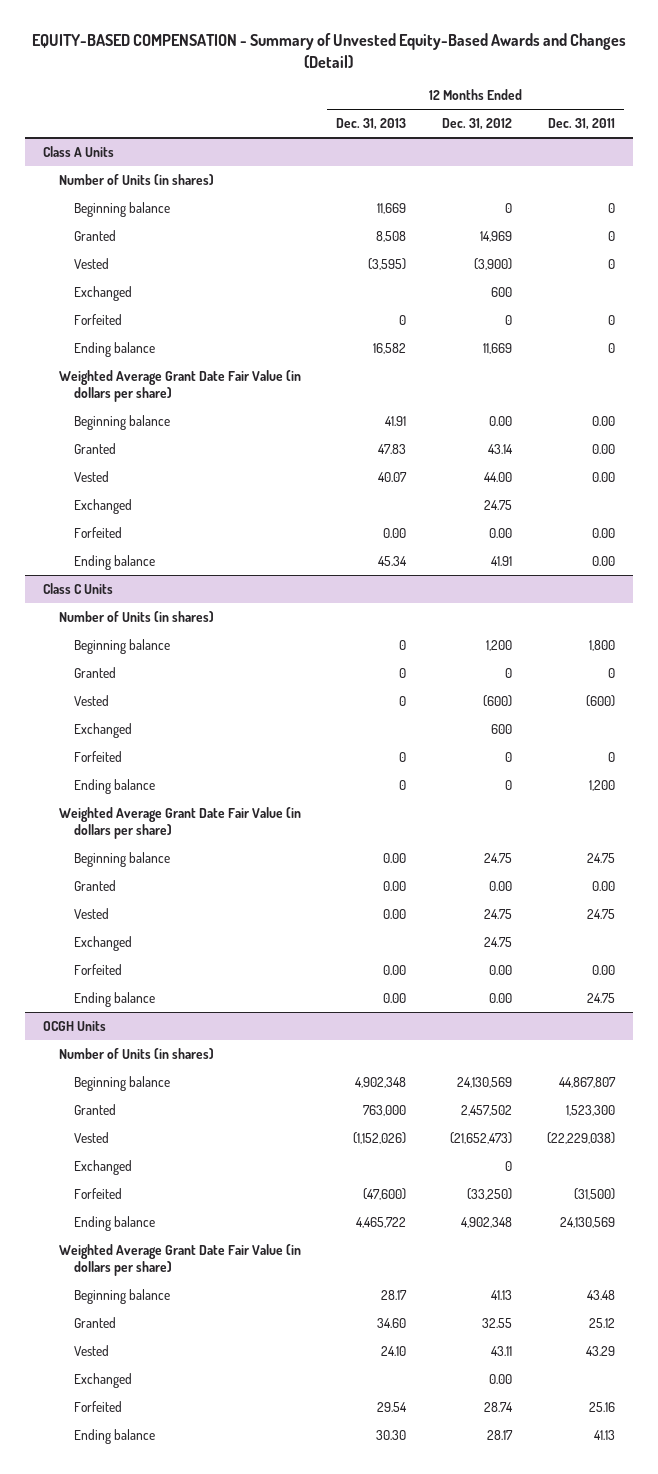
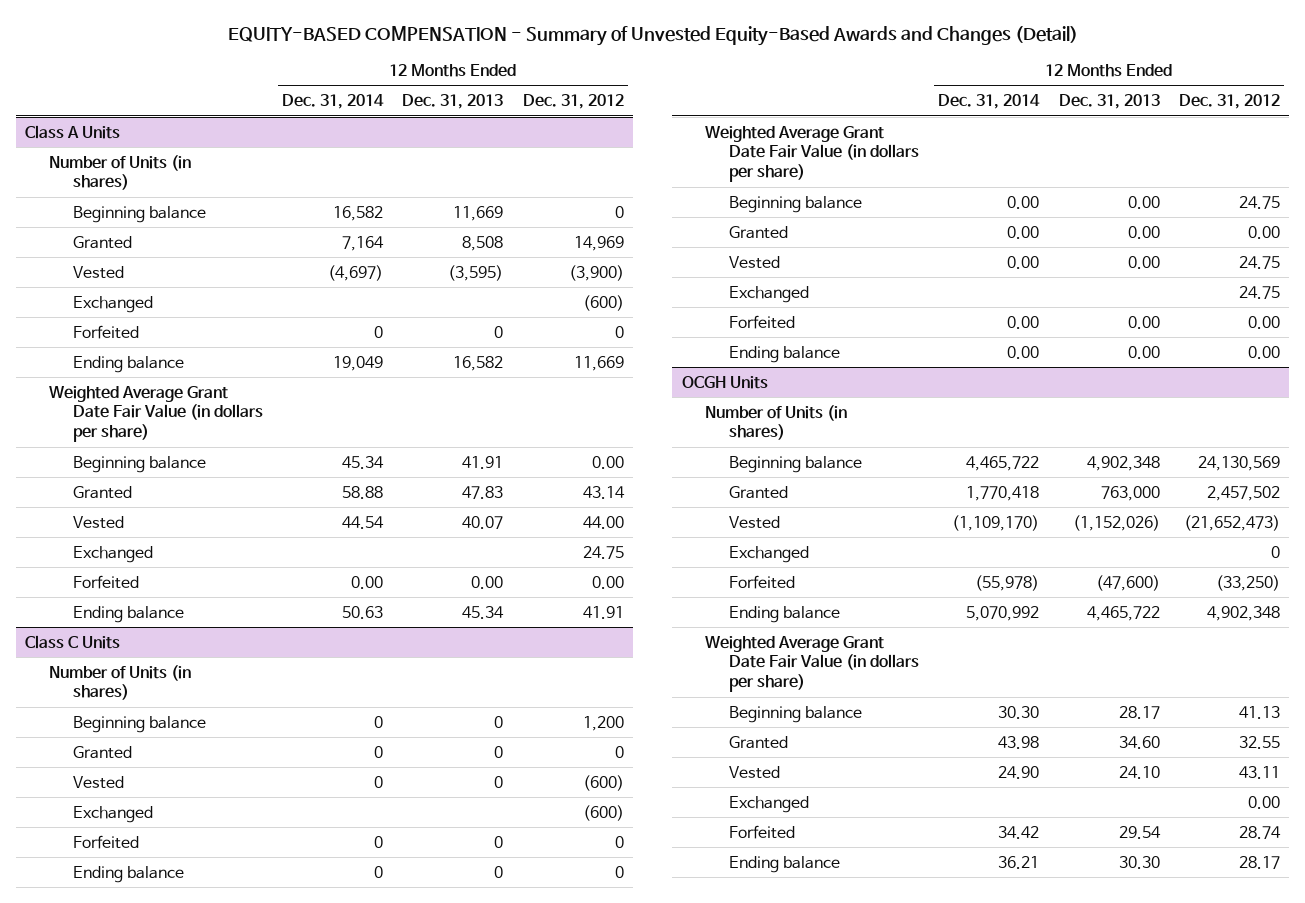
- | 12 Months Ended Dec. 31, 2013 | 12 Months Ended Dec. 31, 2012 | 12 Months Ended Dec. 31, 2011
+ | 12 Months Ended Dec. 31, 2014 | 12 Months Ended Dec. 31, 2013 | 12 Months Ended Dec. 31, 2012
@ Class A Units
- Exchanged | | 600 |
+ Exchanged | | | (600)
@ Class C Units
- Exchanged | | 600 |
+ Exchanged | | | (600)

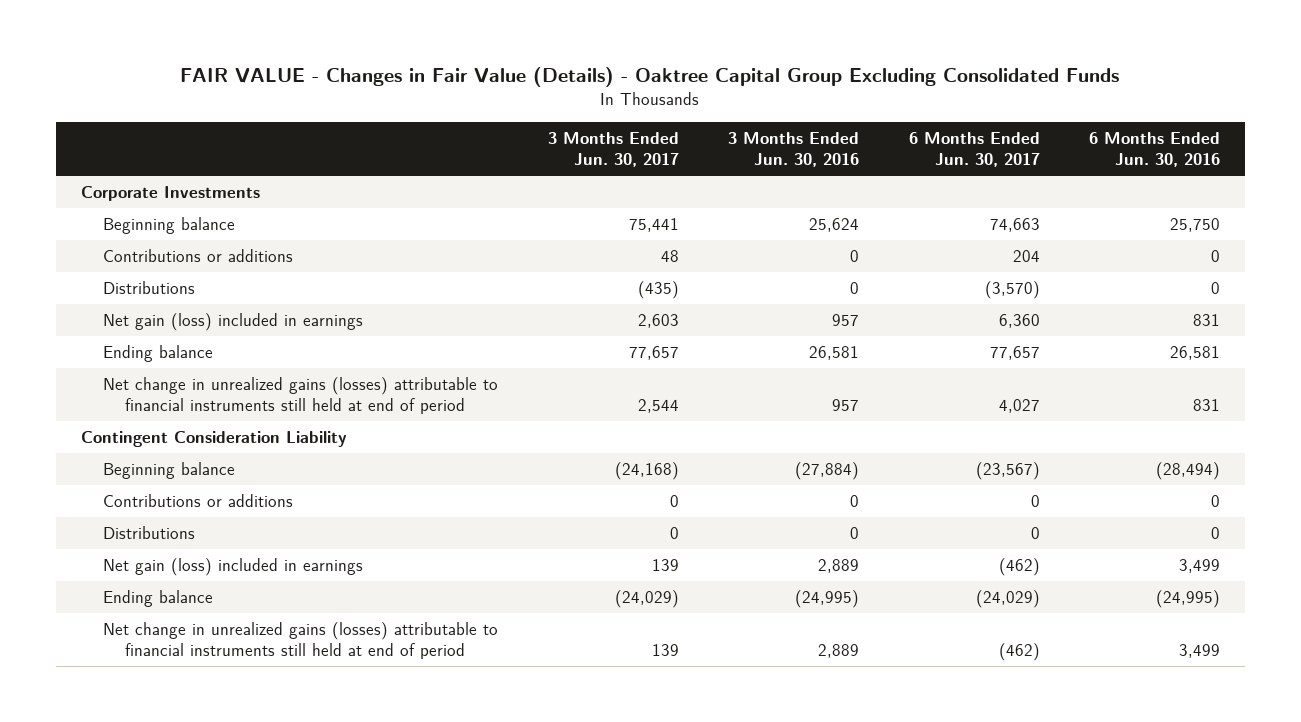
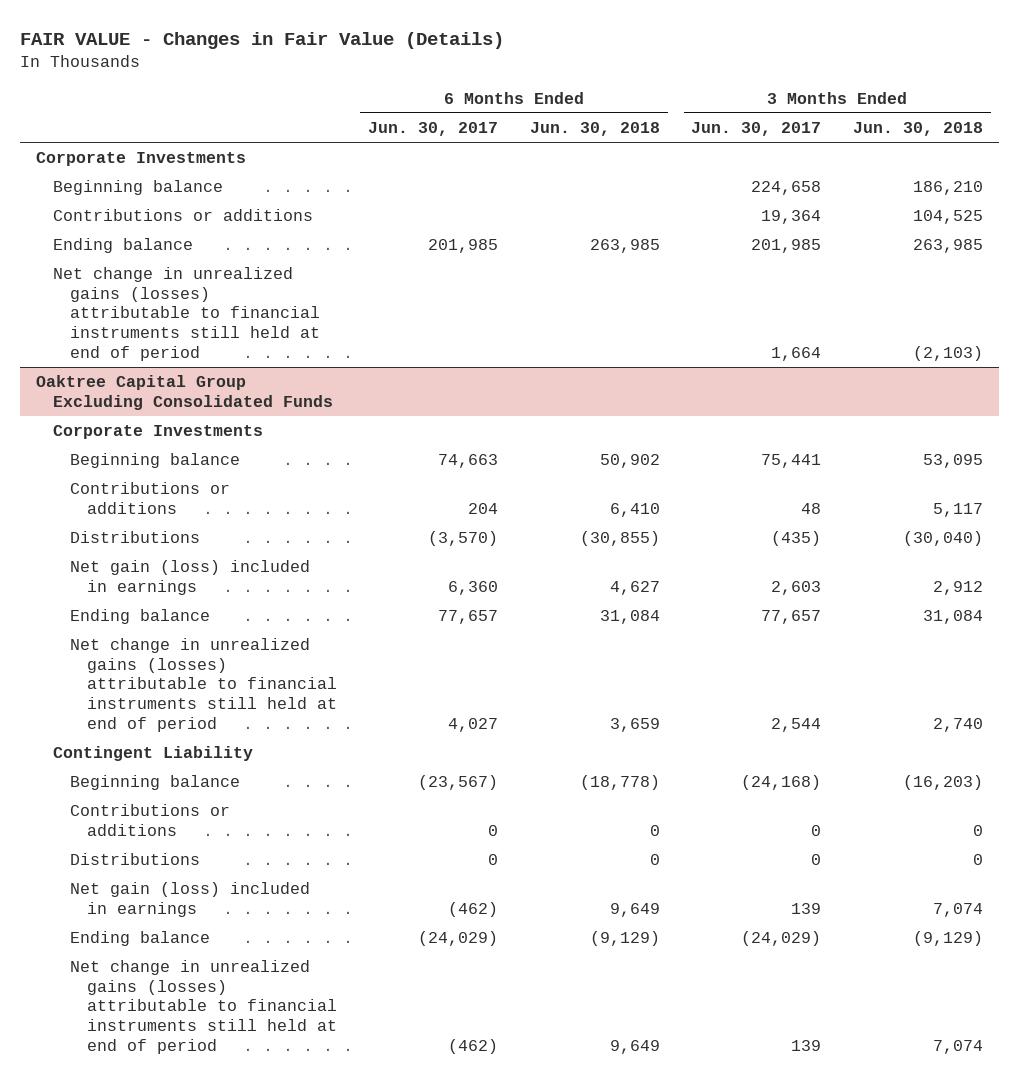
- FAIR VALUE - Changes in Fair Value (Details) - Oaktree Capital Group Excluding Consolidated Funds
+ FAIR VALUE - Changes in Fair Value (Details)
- | 3 Months Ended Jun. 30, 2017 | 3 Months Ended Jun. 30, 2016 | 6 Months Ended Jun. 30, 2017 | 6 Months Ended Jun. 30, 2016
+ | 6 Months Ended Jun. 30, 2017 | 6 Months Ended Jun. 30, 2018 | 3 Months Ended Jun. 30, 2017 | 3 Months Ended Jun. 30, 2018
+ Beginning balance | | | 224,658 | 186,210
+ Contributions or additions | | | 19,364 | 104,525
+ Ending balance | 201,985 | 263,985 | 201,985 | 263,985
+ Net change in unrealized gains (losses) attributable to financial instruments still held at end of period | | | 1,664 | (2,103)
+ Oaktree Capital Group Excluding Consolidated Funds
+ Corporate Investments
- Contingent Consideration Liability
+ Contingent Liability

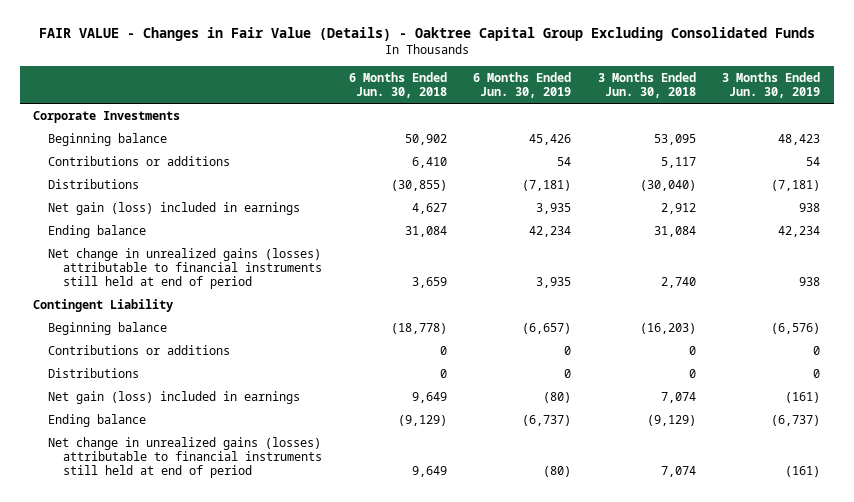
- FAIR VALUE - Changes in Fair Value (Details)
+ FAIR VALUE - Changes in Fair Value (Details) - Oaktree Capital Group Excluding Consolidated Funds
- | 6 Months Ended Jun. 30, 2017 | 6 Months Ended Jun. 30, 2018 | 3 Months Ended Jun. 30, 2017 | 3 Months Ended Jun. 30, 2018
+ | 6 Months Ended Jun. 30, 2018 | 6 Months Ended Jun. 30, 2019 | 3 Months Ended Jun. 30, 2018 | 3 Months Ended Jun. 30, 2019
- Beginning balance | | | 224,658 | 186,210
- Contributions or additions | | | 19,364 | 104,525
- Ending balance | 201,985 | 263,985 | 201,985 | 263,985
- Net change in unrealized gains (losses) attributable to financial instruments still held at end of period | | | 1,664 | (2,103)
- Oaktree Capital Group Excluding Consolidated Funds
- Corporate Investments

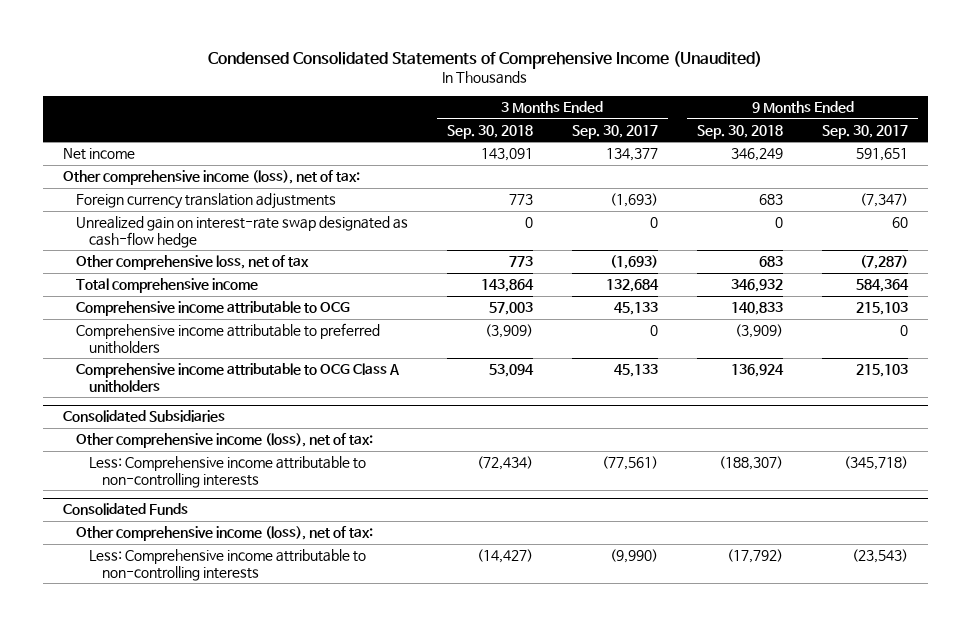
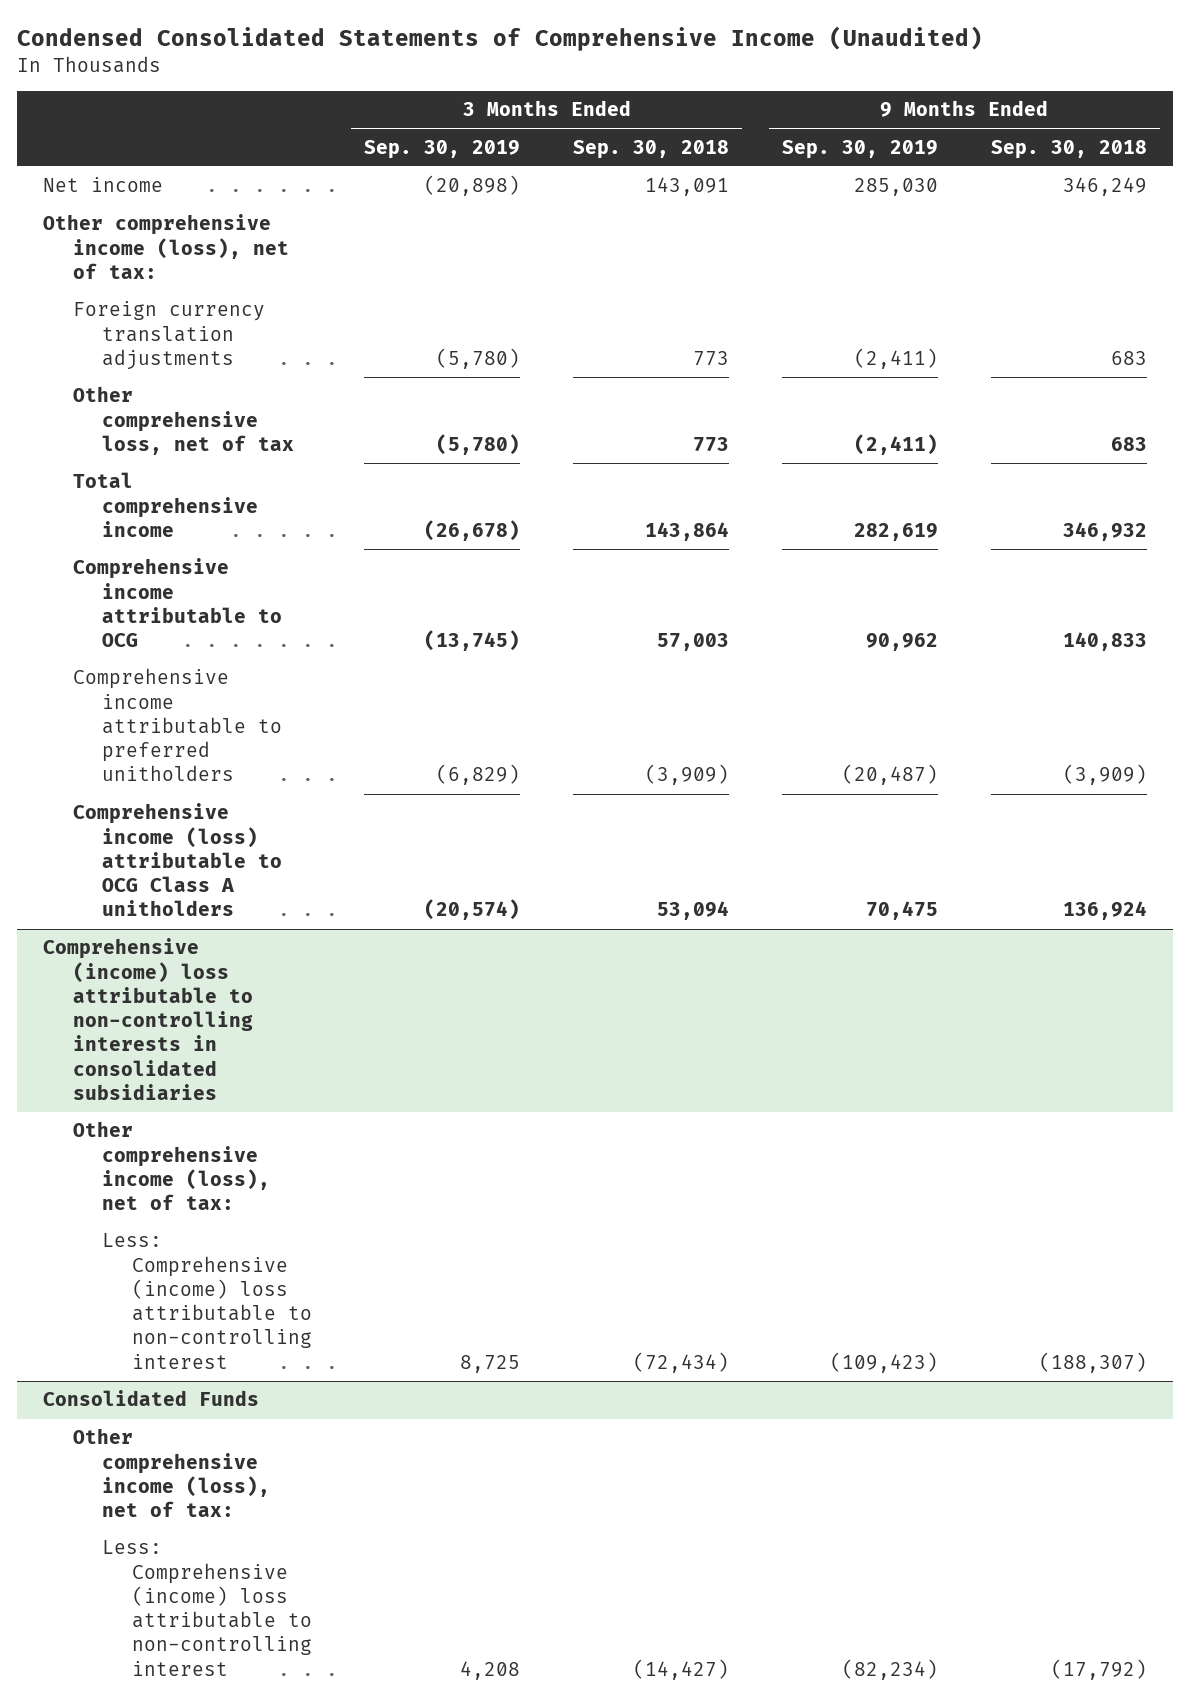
- | 3 Months Ended Sep. 30, 2018 | 3 Months Ended Sep. 30, 2017 | 9 Months Ended Sep. 30, 2018 | 9 Months Ended Sep. 30, 2017
+ | 3 Months Ended Sep. 30, 2019 | 3 Months Ended Sep. 30, 2018 | 9 Months Ended Sep. 30, 2019 | 9 Months Ended Sep. 30, 2018
- Unrealized gain on interest-rate swap designated as cash-flow hedge | 0 | 0 | 0 | 60
- Comprehensive income attributable to OCG Class A unitholders | 53,094 | 45,133 | 136,924 | 215,103
- Consolidated Subsidiaries
+ Comprehensive income (loss) attributable to OCG Class A unitholders | (20,574) | 53,094 | 70,475 | 136,924
+ Comprehensive (income) loss attributable to non-controlling interests in consolidated subsidiaries
- Less: Comprehensive income attributable to non-controlling interests | (72,434) | (77,561) | (188,307) | (345,718)
+ Less: Comprehensive (income) loss attributable to non-controlling interest | 8,725 | (72,434) | (109,423) | (188,307)
@ Consolidated Funds
- Less: Comprehensive income attributable to non-controlling interests | (14,427) | (9,990) | (17,792) | (23,543)
+ Less: Comprehensive (income) loss attributable to non-controlling interest | 4,208 | (14,427) | (82,234) | (17,792)

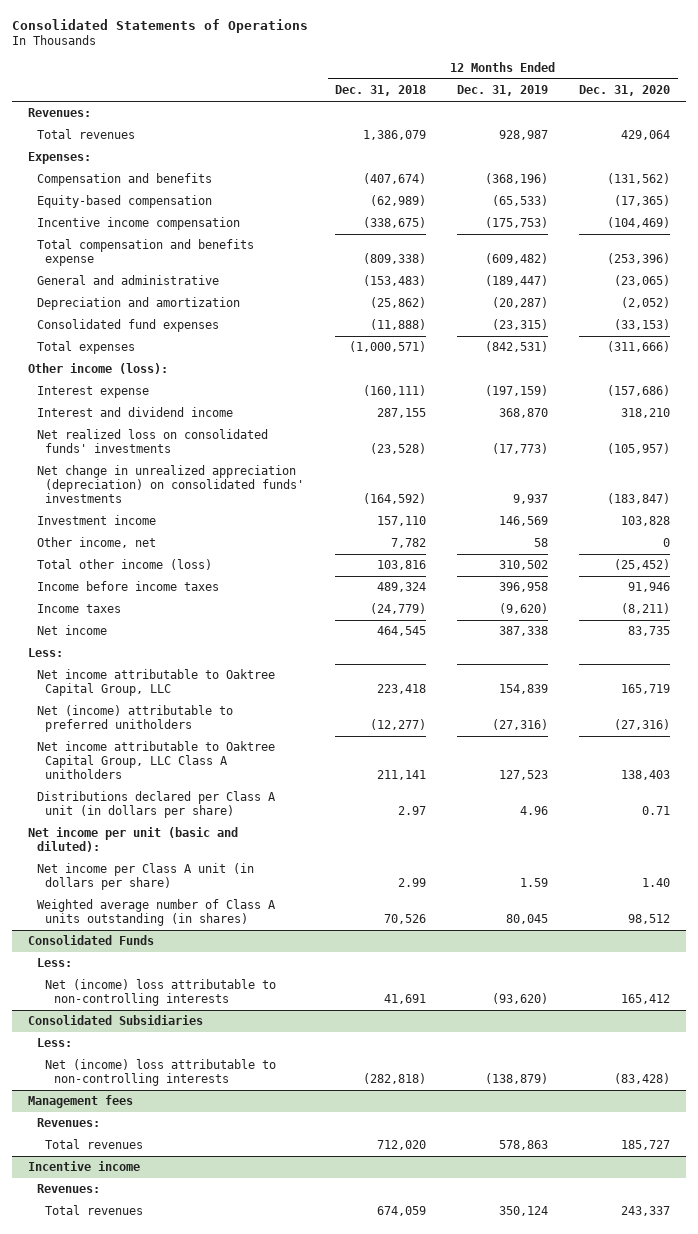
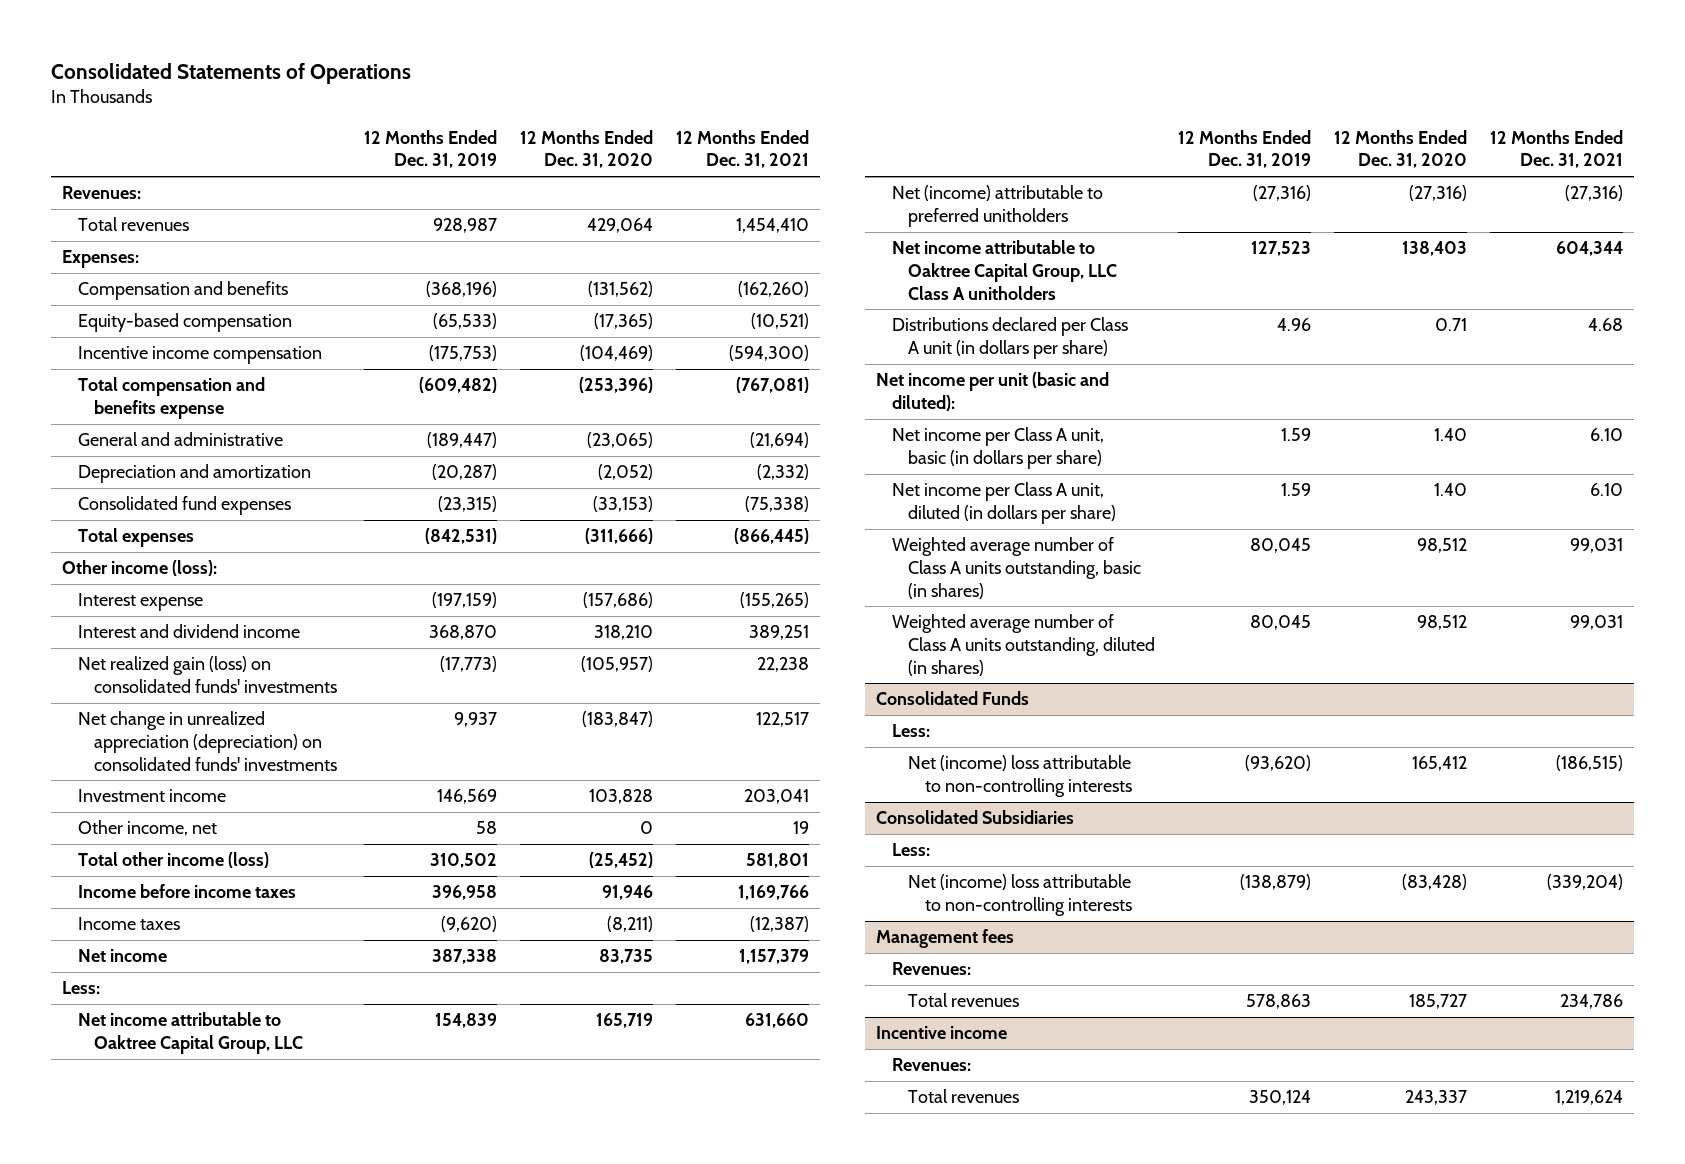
- | 12 Months Ended Dec. 31, 2018 | 12 Months Ended Dec. 31, 2019 | 12 Months Ended Dec. 31, 2020
+ | 12 Months Ended Dec. 31, 2019 | 12 Months Ended Dec. 31, 2020 | 12 Months Ended Dec. 31, 2021
- Net realized loss on consolidated funds' investments | (23,528) | (17,773) | (105,957)
+ Net realized gain (loss) on consolidated funds' investments | (17,773) | (105,957) | 22,238
- Net income per Class A unit (in dollars per share) | 2.99 | 1.59 | 1.40
- Weighted average number of Class A units outstanding (in shares) | 70,526 | 80,045 | 98,512
+ Net income per Class A unit, basic (in dollars per share) | 1.59 | 1.40 | 6.10
+ Net income per Class A unit, diluted (in dollars per share) | 1.59 | 1.40 | 6.10
+ Weighted average number of Class A units outstanding, basic (in shares) | 80,045 | 98,512 | 99,031
+ Weighted average number of Class A units outstanding, diluted (in shares) | 80,045 | 98,512 | 99,031

